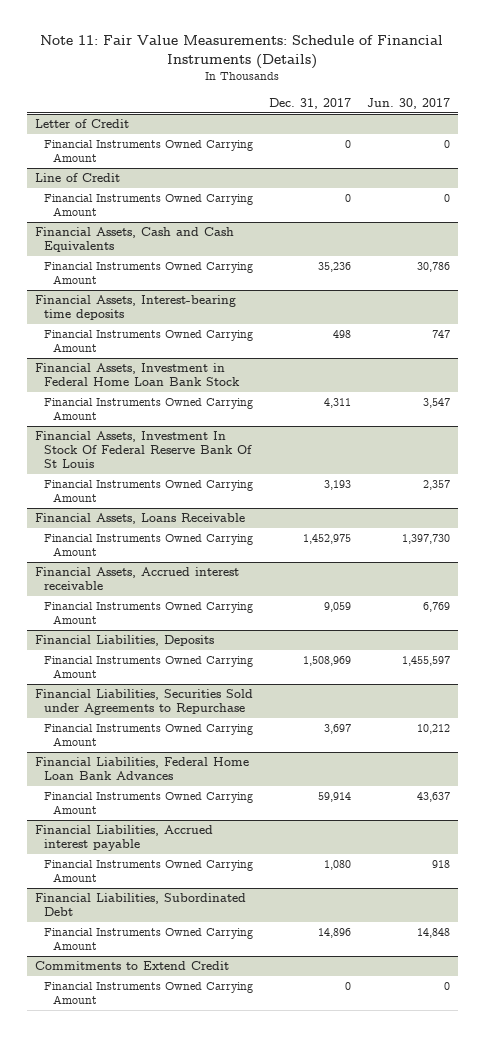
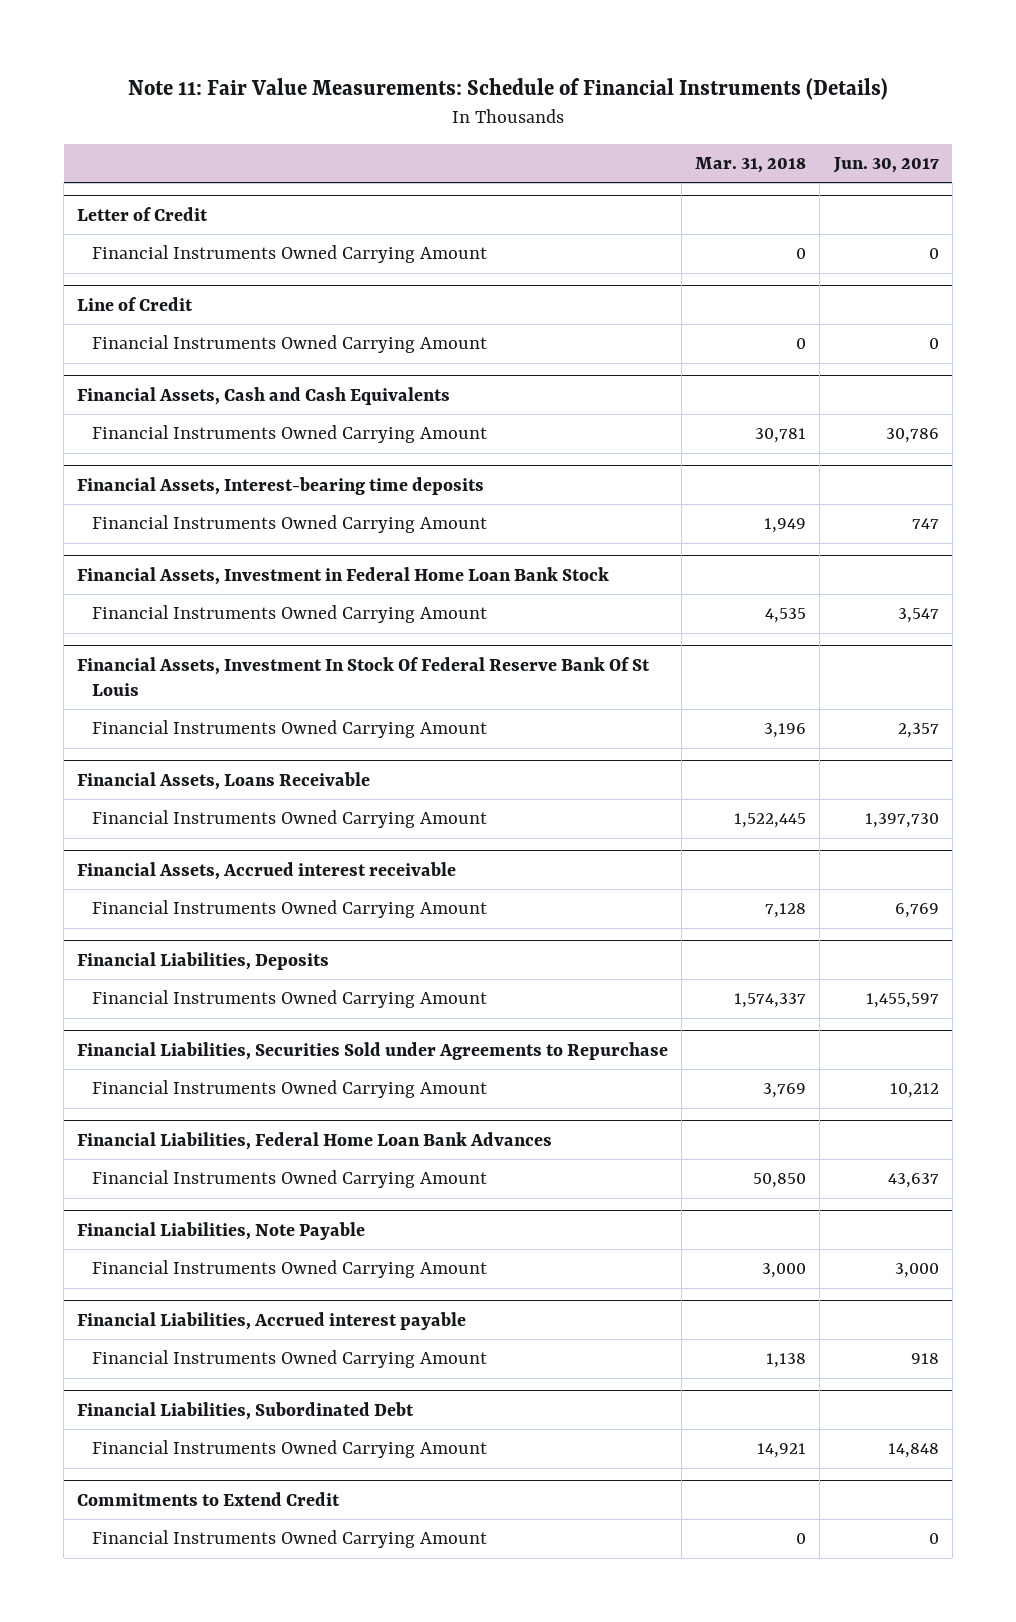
- | Dec. 31, 2017 | Jun. 30, 2017
+ | Mar. 31, 2018 | Jun. 30, 2017
+ Financial Liabilities, Note Payable
+ Financial Instruments Owned Carrying Amount | 3,000 | 3,000

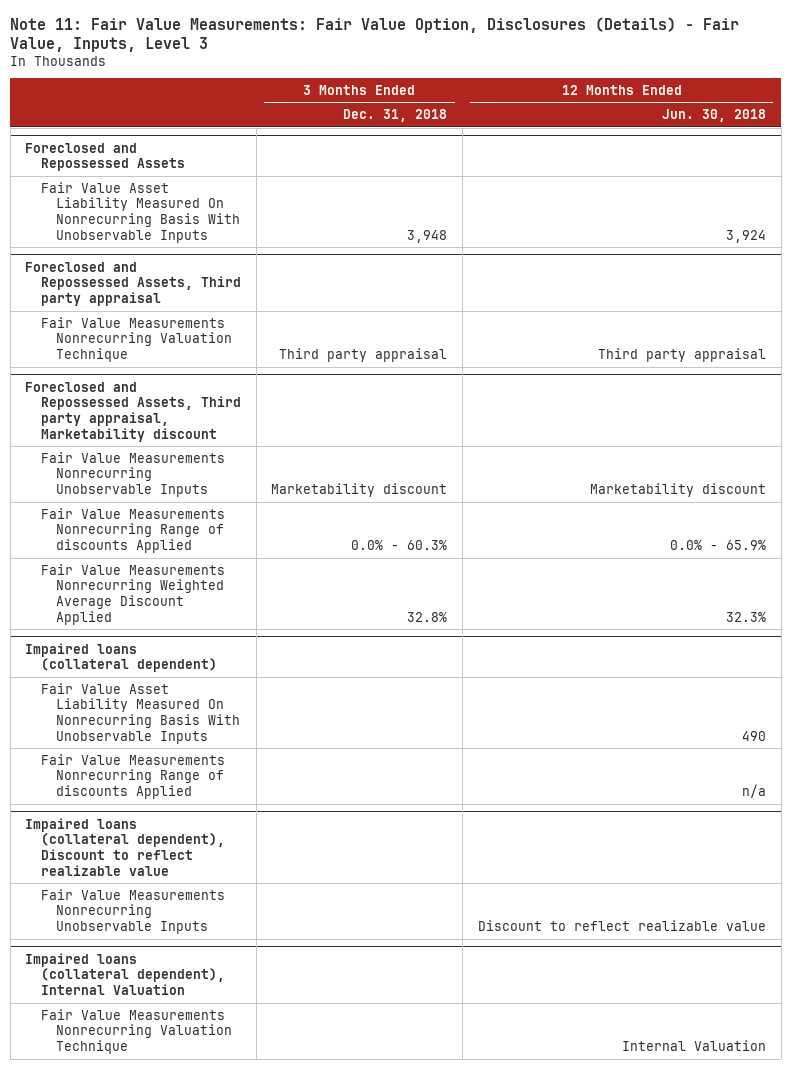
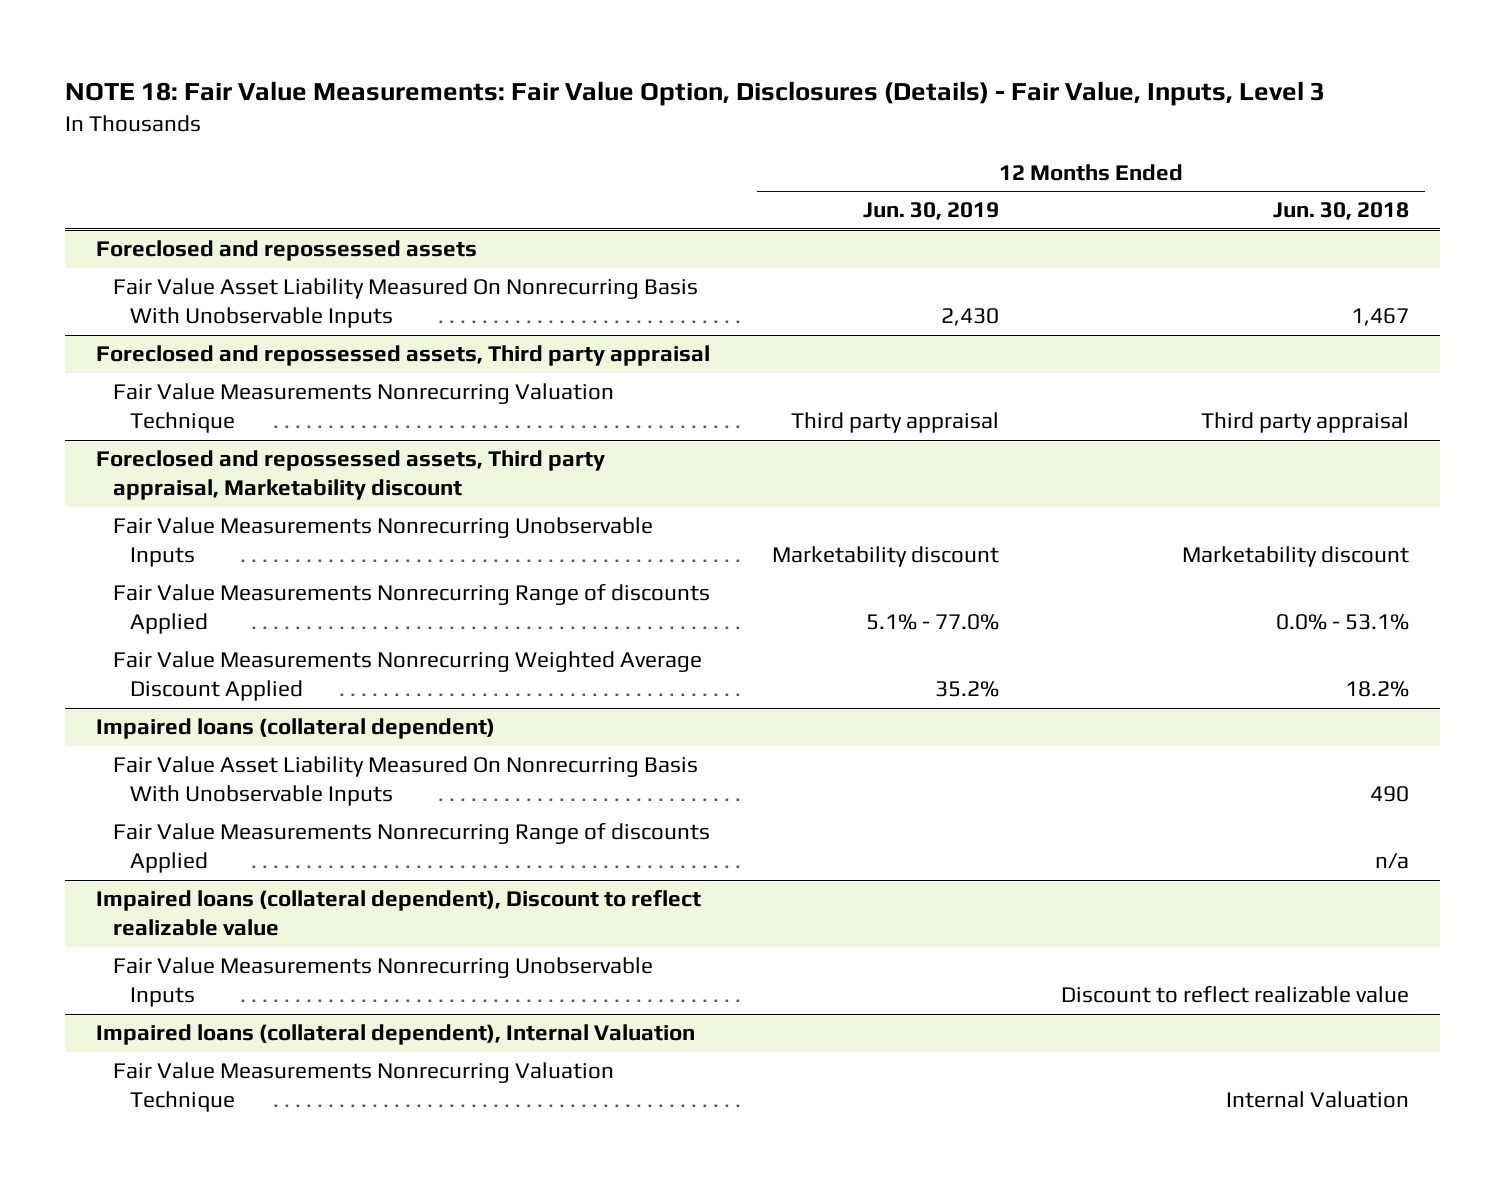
- Note 11: Fair Value Measurements: Fair Value Option, Disclosures (Details) - Fair Value, Inputs, Level 3
+ NOTE 18: Fair Value Measurements: Fair Value Option, Disclosures (Details) - Fair Value, Inputs, Level 3
- | 3 Months Ended Dec. 31, 2018 | 12 Months Ended Jun. 30, 2018
+ | 12 Months Ended Jun. 30, 2019 | 12 Months Ended Jun. 30, 2018
- Foreclosed and Repossessed Assets
- Fair Value Asset Liability Measured On Nonrecurring Basis With Unobservable Inputs | 3,948 | 3,924
- Foreclosed and Repossessed Assets, Third party appraisal
+ Foreclosed and repossessed assets
+ Fair Value Asset Liability Measured On Nonrecurring Basis With Unobservable Inputs | 2,430 | 1,467
+ Foreclosed and repossessed assets, Third party appraisal
- Foreclosed and Repossessed Assets, Third party appraisal, Marketability discount
+ Foreclosed and repossessed assets, Third party appraisal, Marketability discount
- Fair Value Measurements Nonrecurring Range of discounts Applied | 0.0% - 60.3% | 0.0% - 65.9%
- Fair Value Measurements Nonrecurring Weighted Average Discount Applied | 32.8% | 32.3%
+ Fair Value Measurements Nonrecurring Range of discounts Applied | 5.1% - 77.0% | 0.0% - 53.1%
+ Fair Value Measurements Nonrecurring Weighted Average Discount Applied | 35.2% | 18.2%

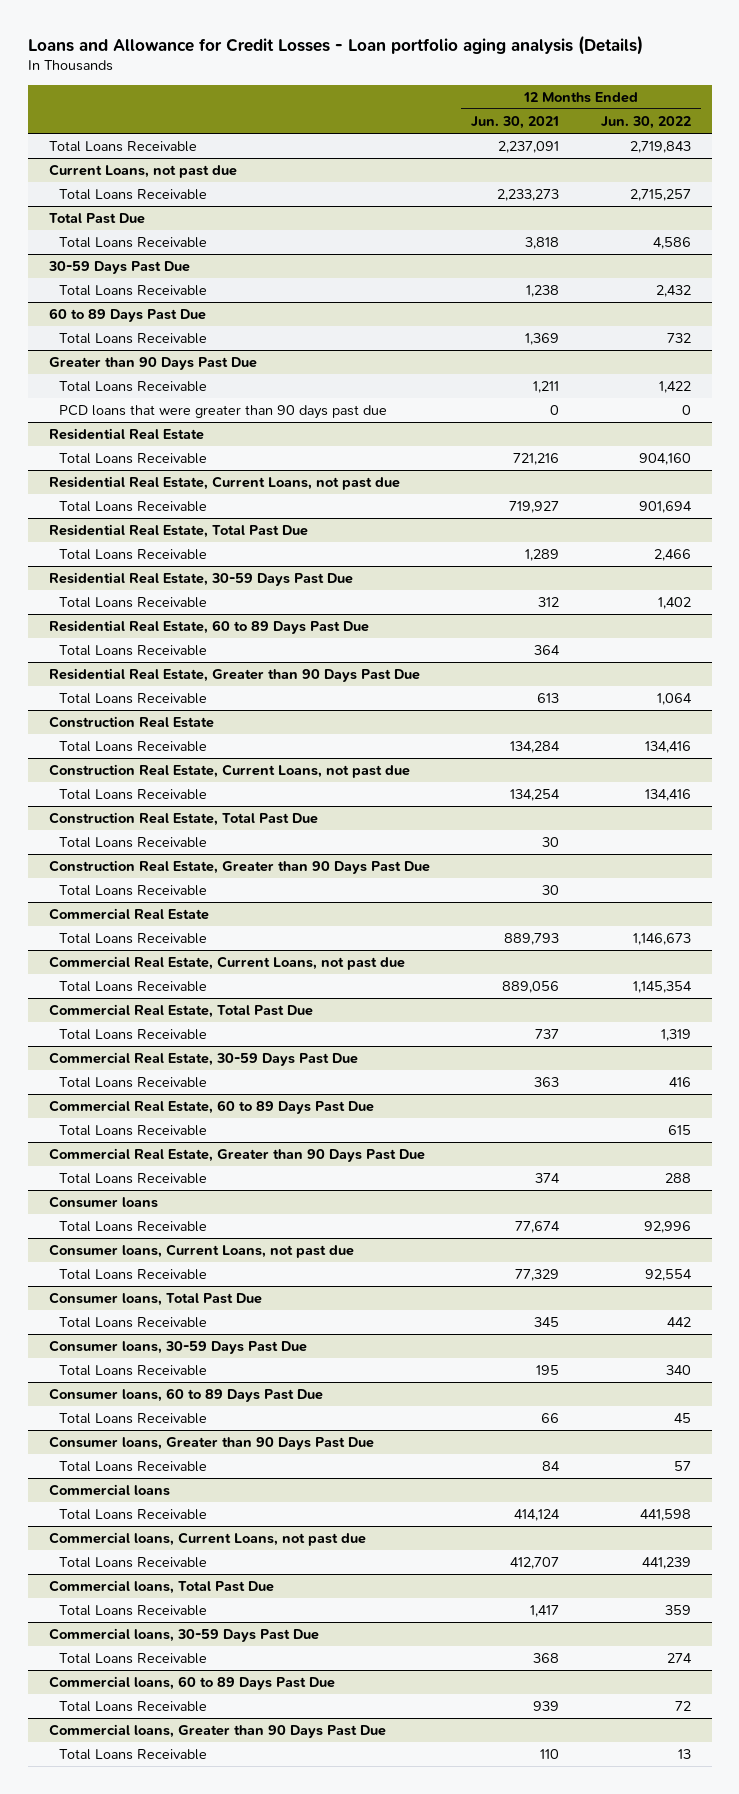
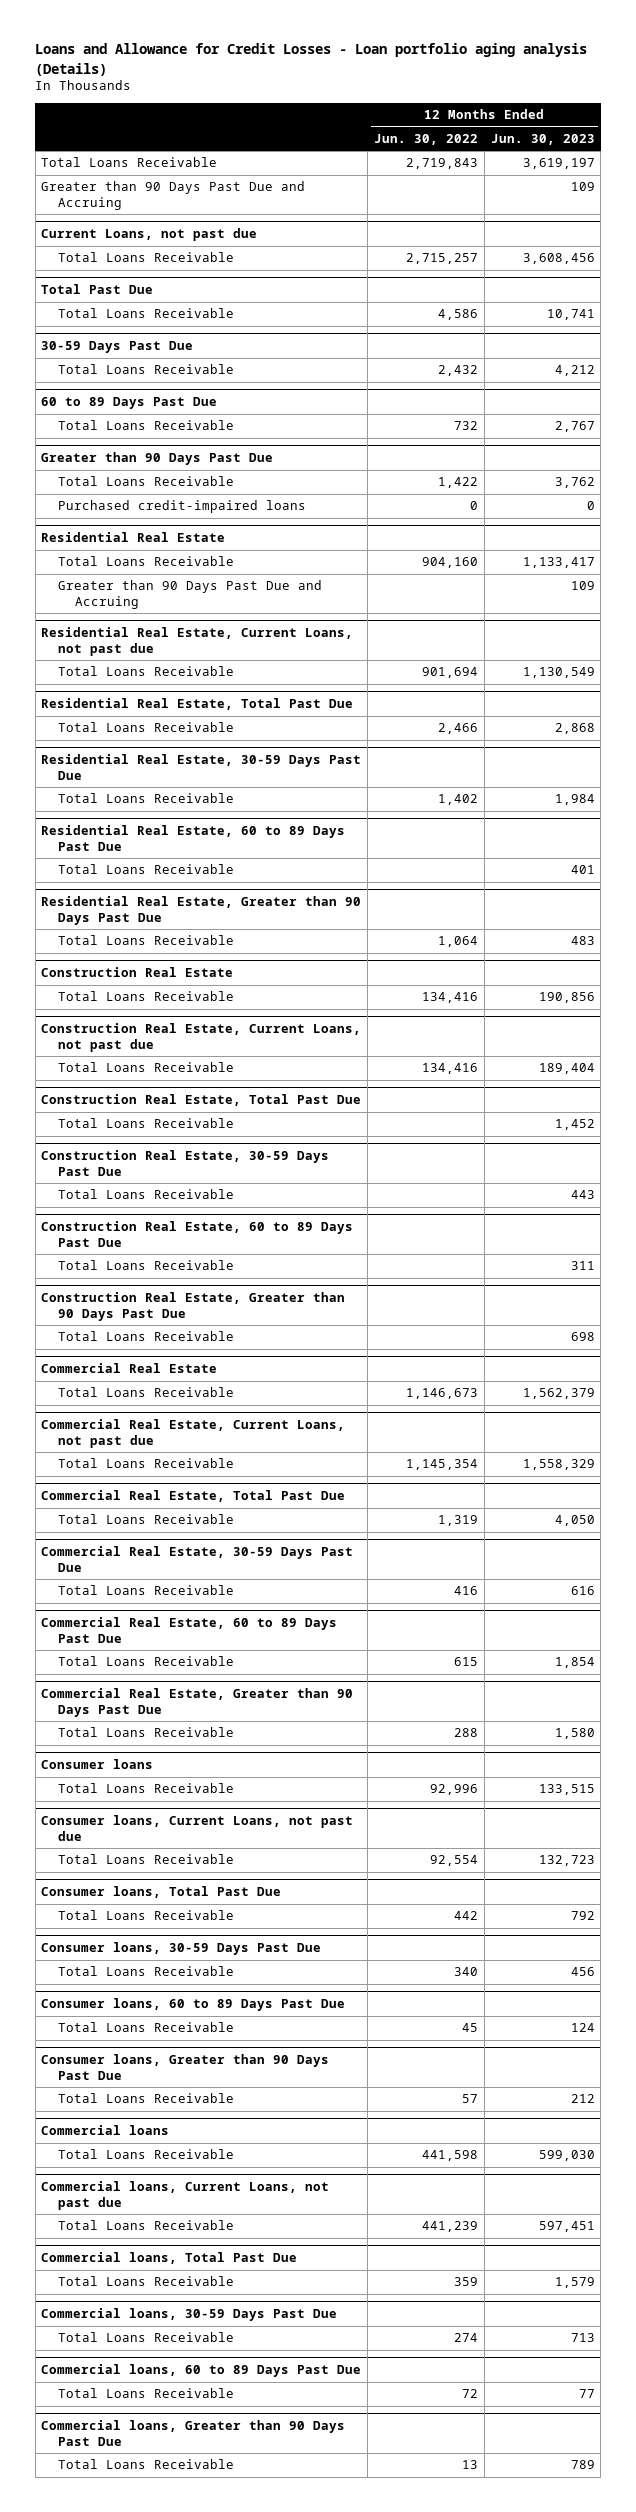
- | 12 Months Ended Jun. 30, 2021 | 12 Months Ended Jun. 30, 2022
+ | 12 Months Ended Jun. 30, 2022 | 12 Months Ended Jun. 30, 2023
+ Greater than 90 Days Past Due and Accruing | | 109
@ Greater than 90 Days Past Due
- PCD loans that were greater than 90 days past due | 0 | 0
+ Purchased credit-impaired loans | 0 | 0
@ Residential Real Estate
+ Greater than 90 Days Past Due and Accruing | | 109
+ Construction Real Estate, 30-59 Days Past Due
+ Total Loans Receivable | | 443
+ Construction Real Estate, 60 to 89 Days Past Due
+ Total Loans Receivable | | 311

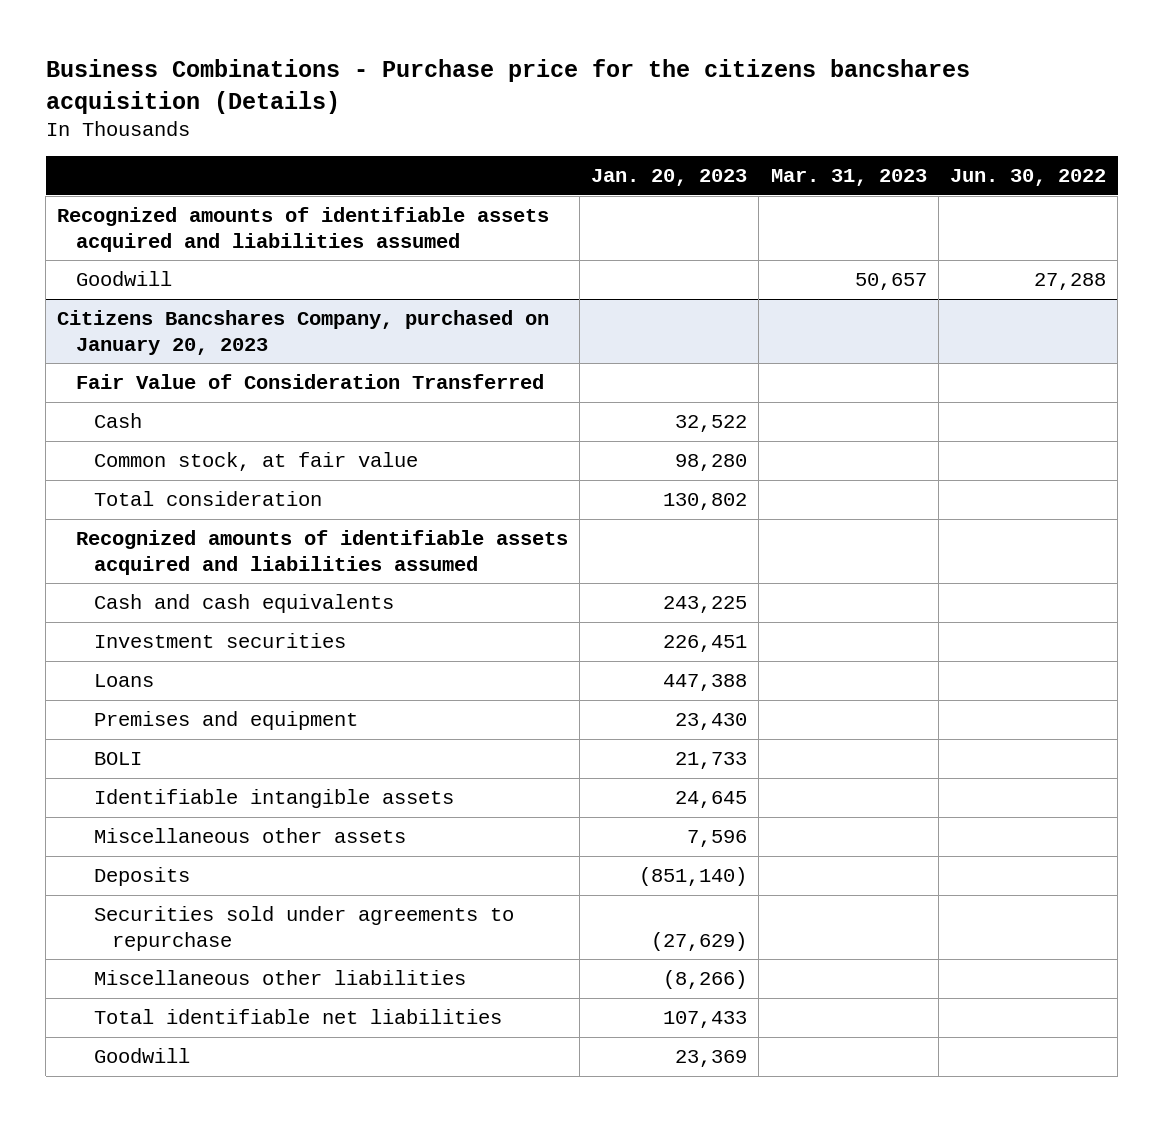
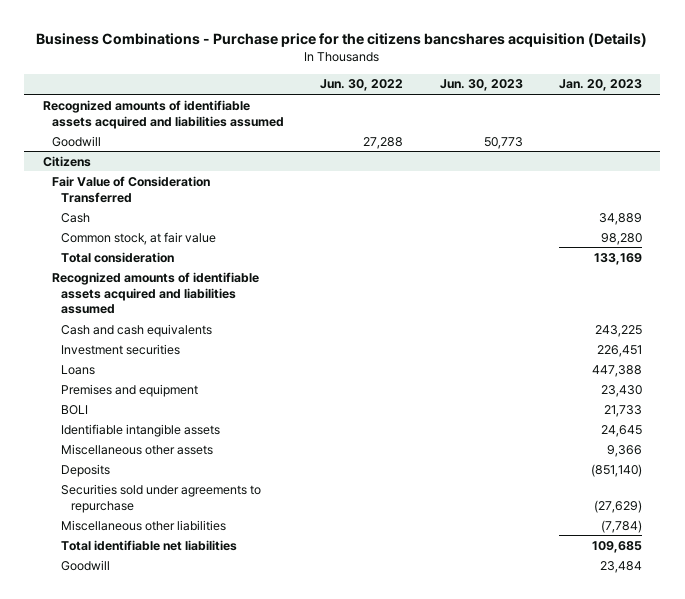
- | Jan. 20, 2023 | Mar. 31, 2023 | Jun. 30, 2022
+ | Jun. 30, 2022 | Jun. 30, 2023 | Jan. 20, 2023
- Citizens Bancshares Company, purchased on January 20, 2023
+ Citizens
- Cash | 32,522 | |
+ Cash | | | 34,889
- Total consideration | 130,802 | |
+ Total consideration | | | 133,169
- Miscellaneous other assets | 7,596 | |
+ Miscellaneous other assets | | | 9,366
- Miscellaneous other liabilities | (8,266) | |
- Total identifiable net liabilities | 107,433 | |
- Goodwill | 23,369 | |
+ Miscellaneous other liabilities | | | (7,784)
+ Total identifiable net liabilities | | | 109,685
+ Goodwill | | | 23,484

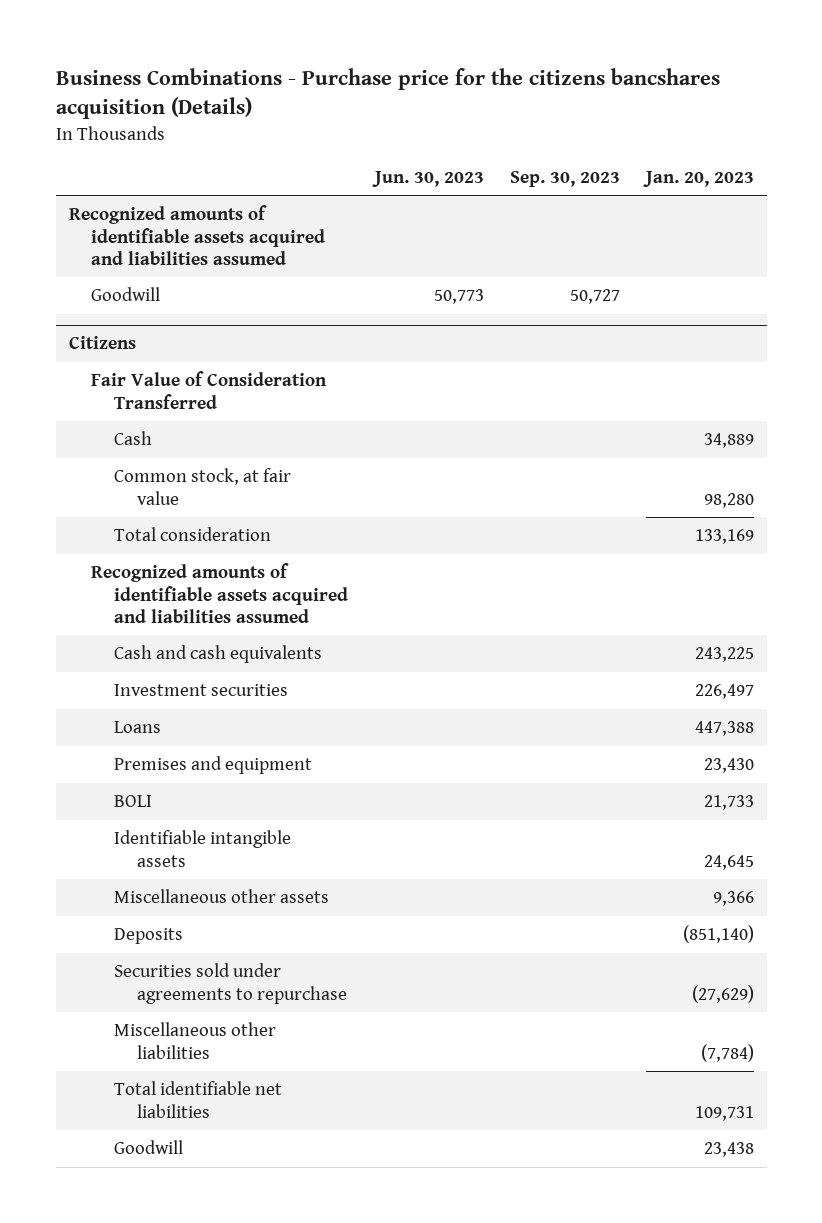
- | Jun. 30, 2022 | Jun. 30, 2023 | Jan. 20, 2023
+ | Jun. 30, 2023 | Sep. 30, 2023 | Jan. 20, 2023
@ Citizens
- Investment securities | | | 226,451
+ Investment securities | | | 226,497
- Total identifiable net liabilities | | | 109,685
- Goodwill | | | 23,484
+ Total identifiable net liabilities | | | 109,731
+ Goodwill | | | 23,438

